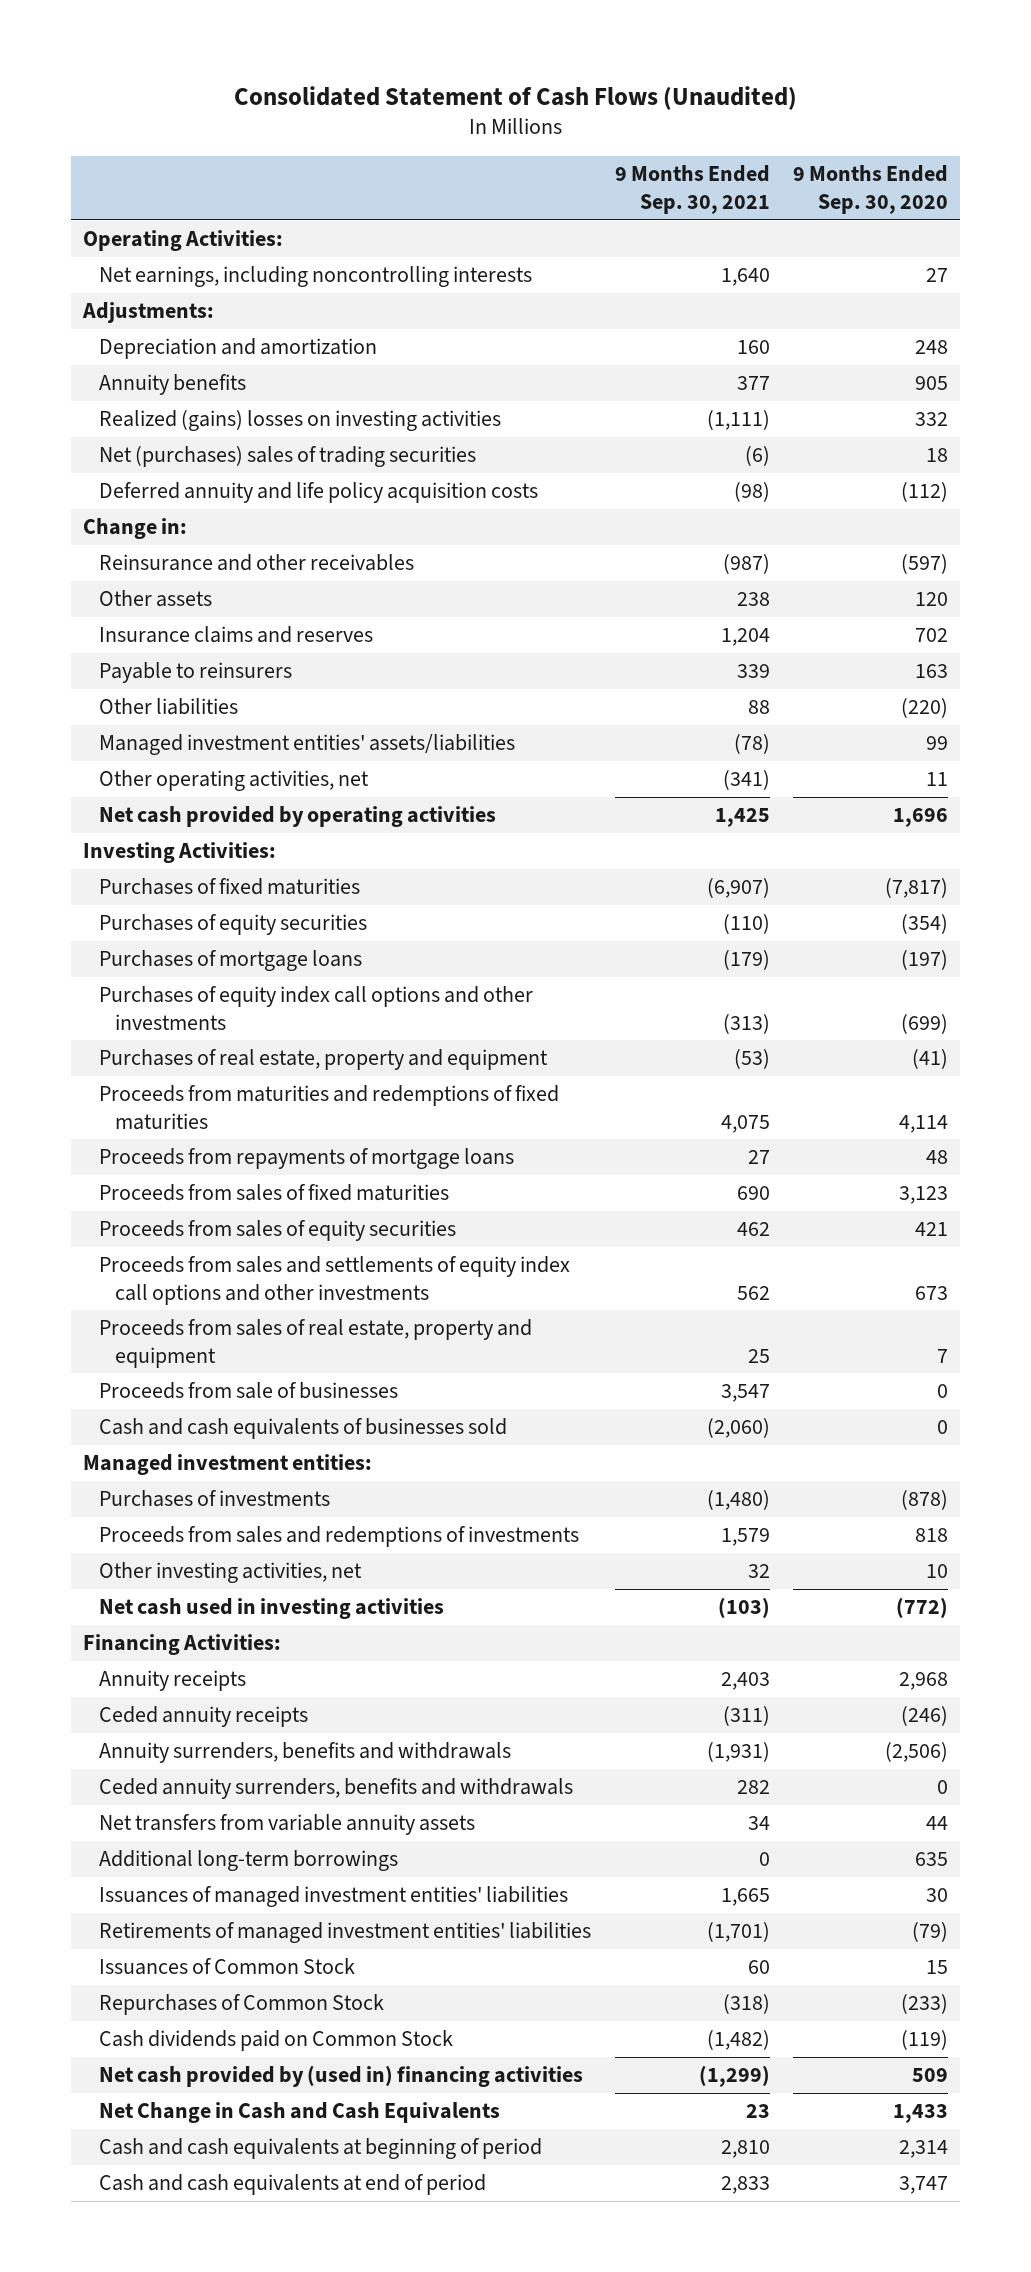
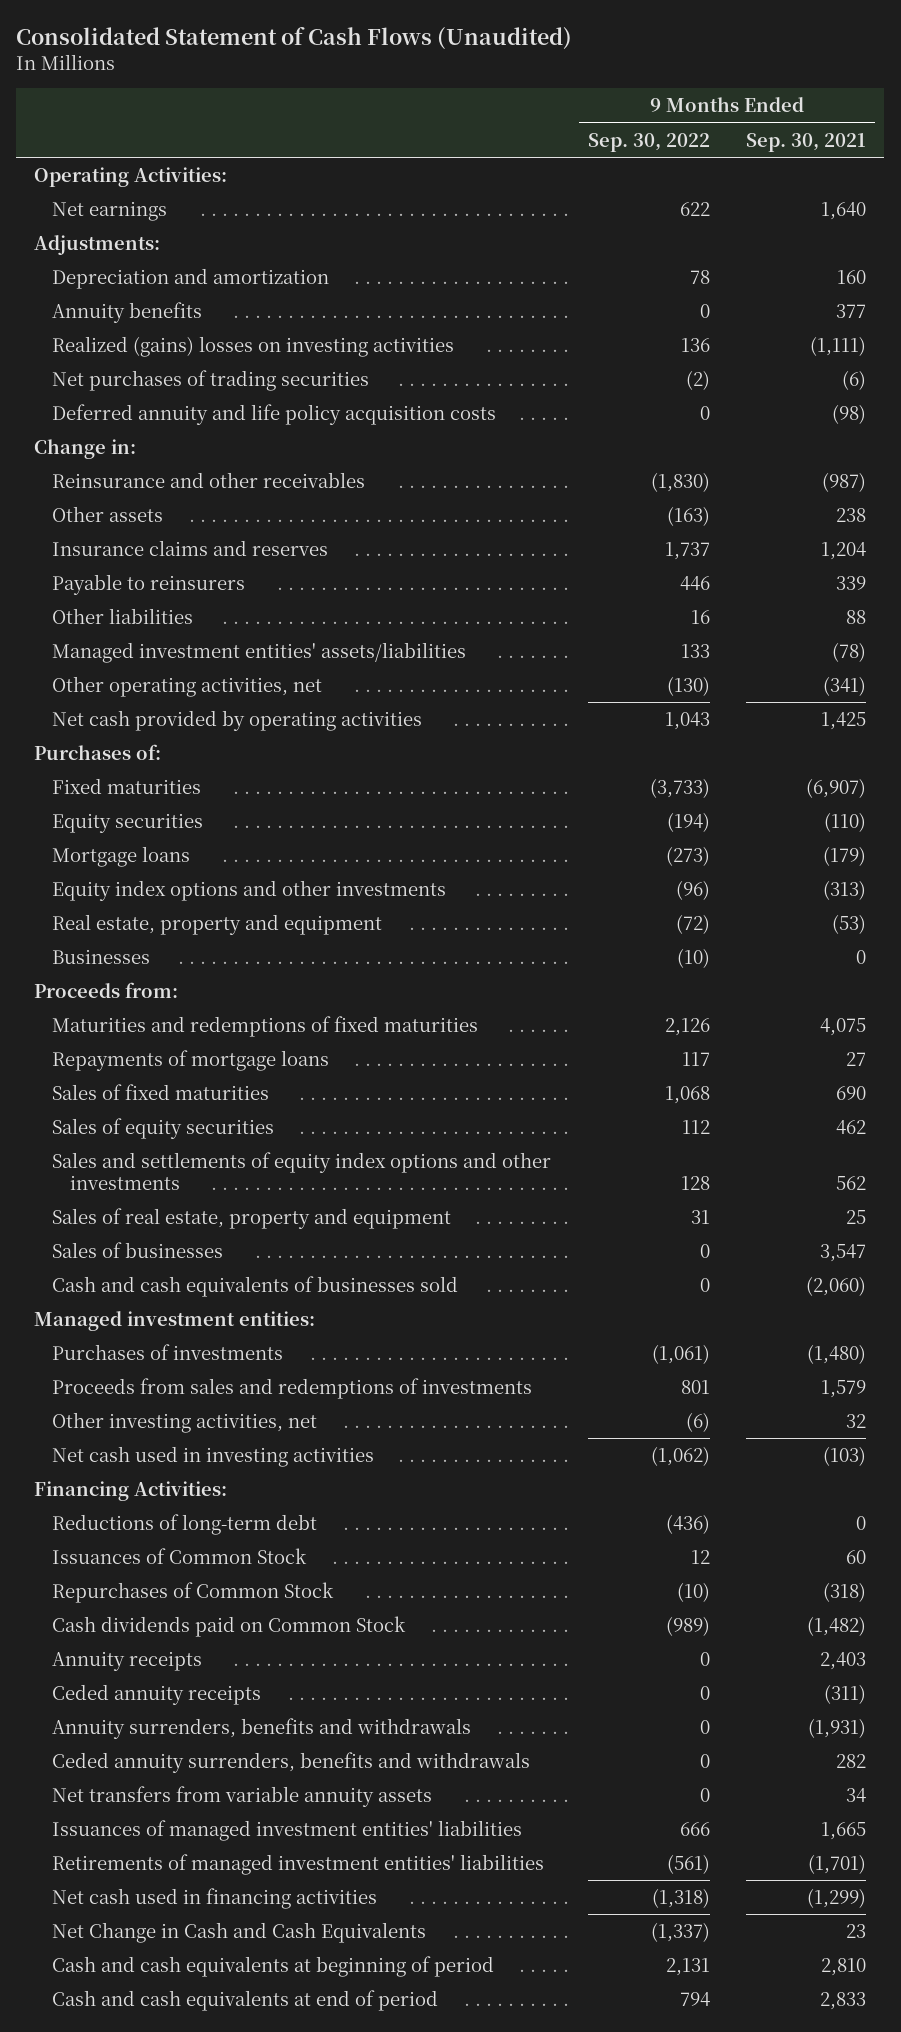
- | 9 Months Ended Sep. 30, 2021 | 9 Months Ended Sep. 30, 2020
+ | 9 Months Ended Sep. 30, 2022 | 9 Months Ended Sep. 30, 2021
- Net earnings, including noncontrolling interests | 1,640 | 27
+ Net earnings | 622 | 1,640
- Net (purchases) sales of trading securities | (6) | 18
+ Net purchases of trading securities | (2) | (6)
- Investing Activities:
- Purchases of fixed maturities | (6,907) | (7,817)
- Purchases of equity securities | (110) | (354)
- Purchases of mortgage loans | (179) | (197)
- Purchases of equity index call options and other investments | (313) | (699)
- Purchases of real estate, property and equipment | (53) | (41)
- Proceeds from maturities and redemptions of fixed maturities | 4,075 | 4,114
- Proceeds from repayments of mortgage loans | 27 | 48
- Proceeds from sales of fixed maturities | 690 | 3,123
- Proceeds from sales of equity securities | 462 | 421
- Proceeds from sales and settlements of equity index call options and other investments | 562 | 673
- Proceeds from sales of real estate, property and equipment | 25 | 7
- Proceeds from sale of businesses | 3,547 | 0
+ Purchases of:
+ Fixed maturities | (3,733) | (6,907)
+ Equity securities | (194) | (110)
+ Mortgage loans | (273) | (179)
+ Equity index options and other investments | (96) | (313)
+ Real estate, property and equipment | (72) | (53)
+ Businesses | (10) | 0
+ Proceeds from:
+ Maturities and redemptions of fixed maturities | 2,126 | 4,075
+ Repayments of mortgage loans | 117 | 27
+ Sales of fixed maturities | 1,068 | 690
+ Sales of equity securities | 112 | 462
+ Sales and settlements of equity index options and other investments | 128 | 562
+ Sales of real estate, property and equipment | 31 | 25
+ Sales of businesses | 0 | 3,547
+ Reductions of long-term debt | (436) | 0
moved up: Issuances of Common Stock | 12 | 60
moved up: Repurchases of Common Stock | (10) | (318)
moved up: Cash dividends paid on Common Stock | (989) | (1,482)
- Additional long-term borrowings | 0 | 635
- Net cash provided by (used in) financing activities | (1,299) | 509
+ Net cash used in financing activities | (1,318) | (1,299)

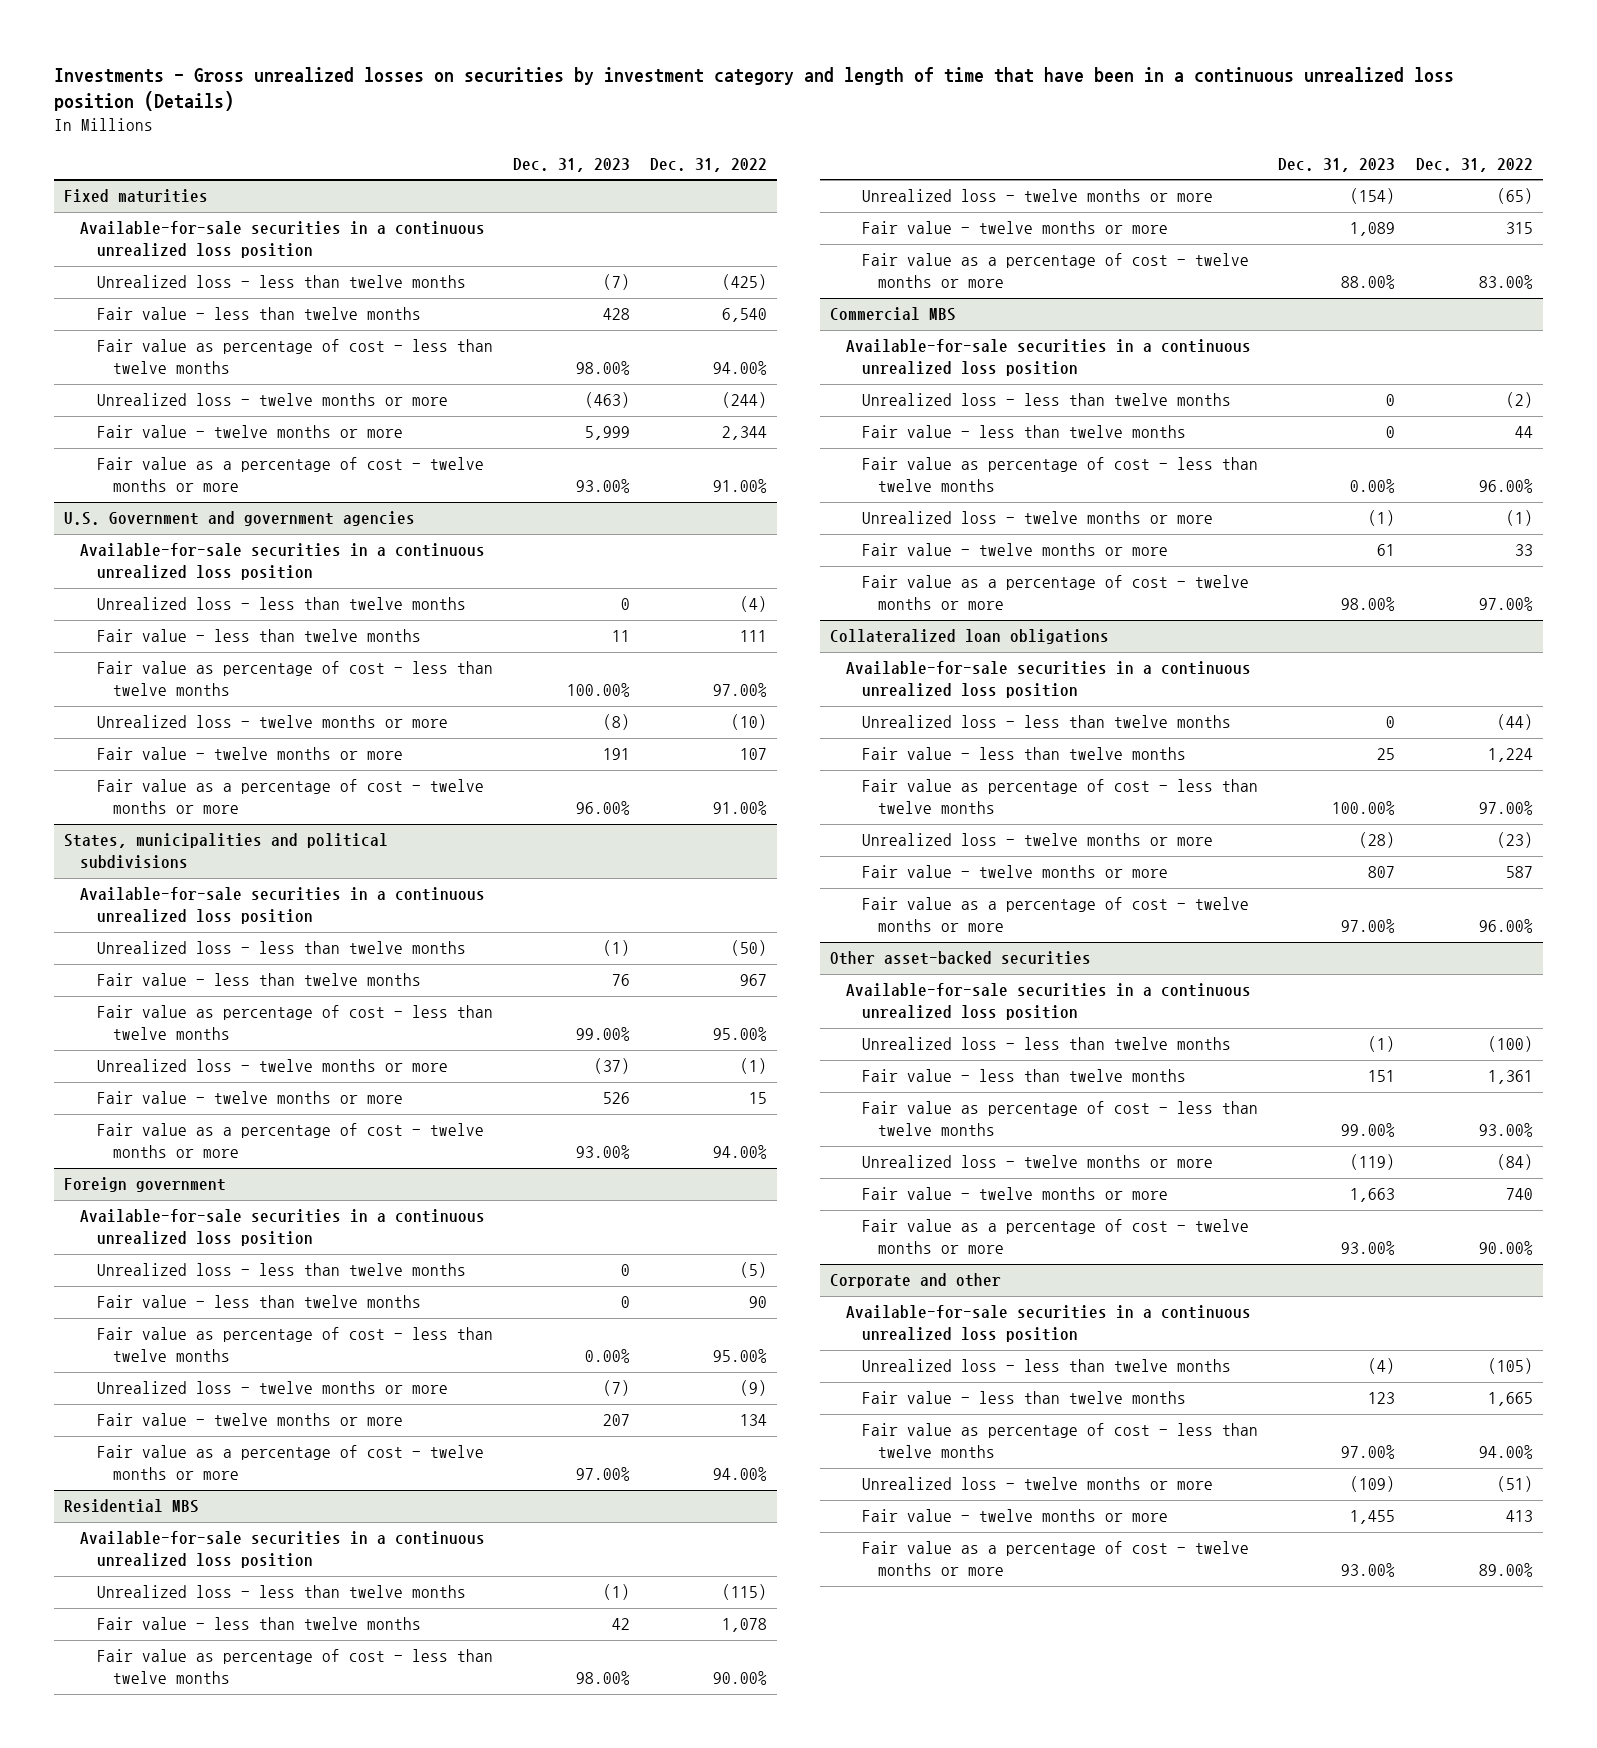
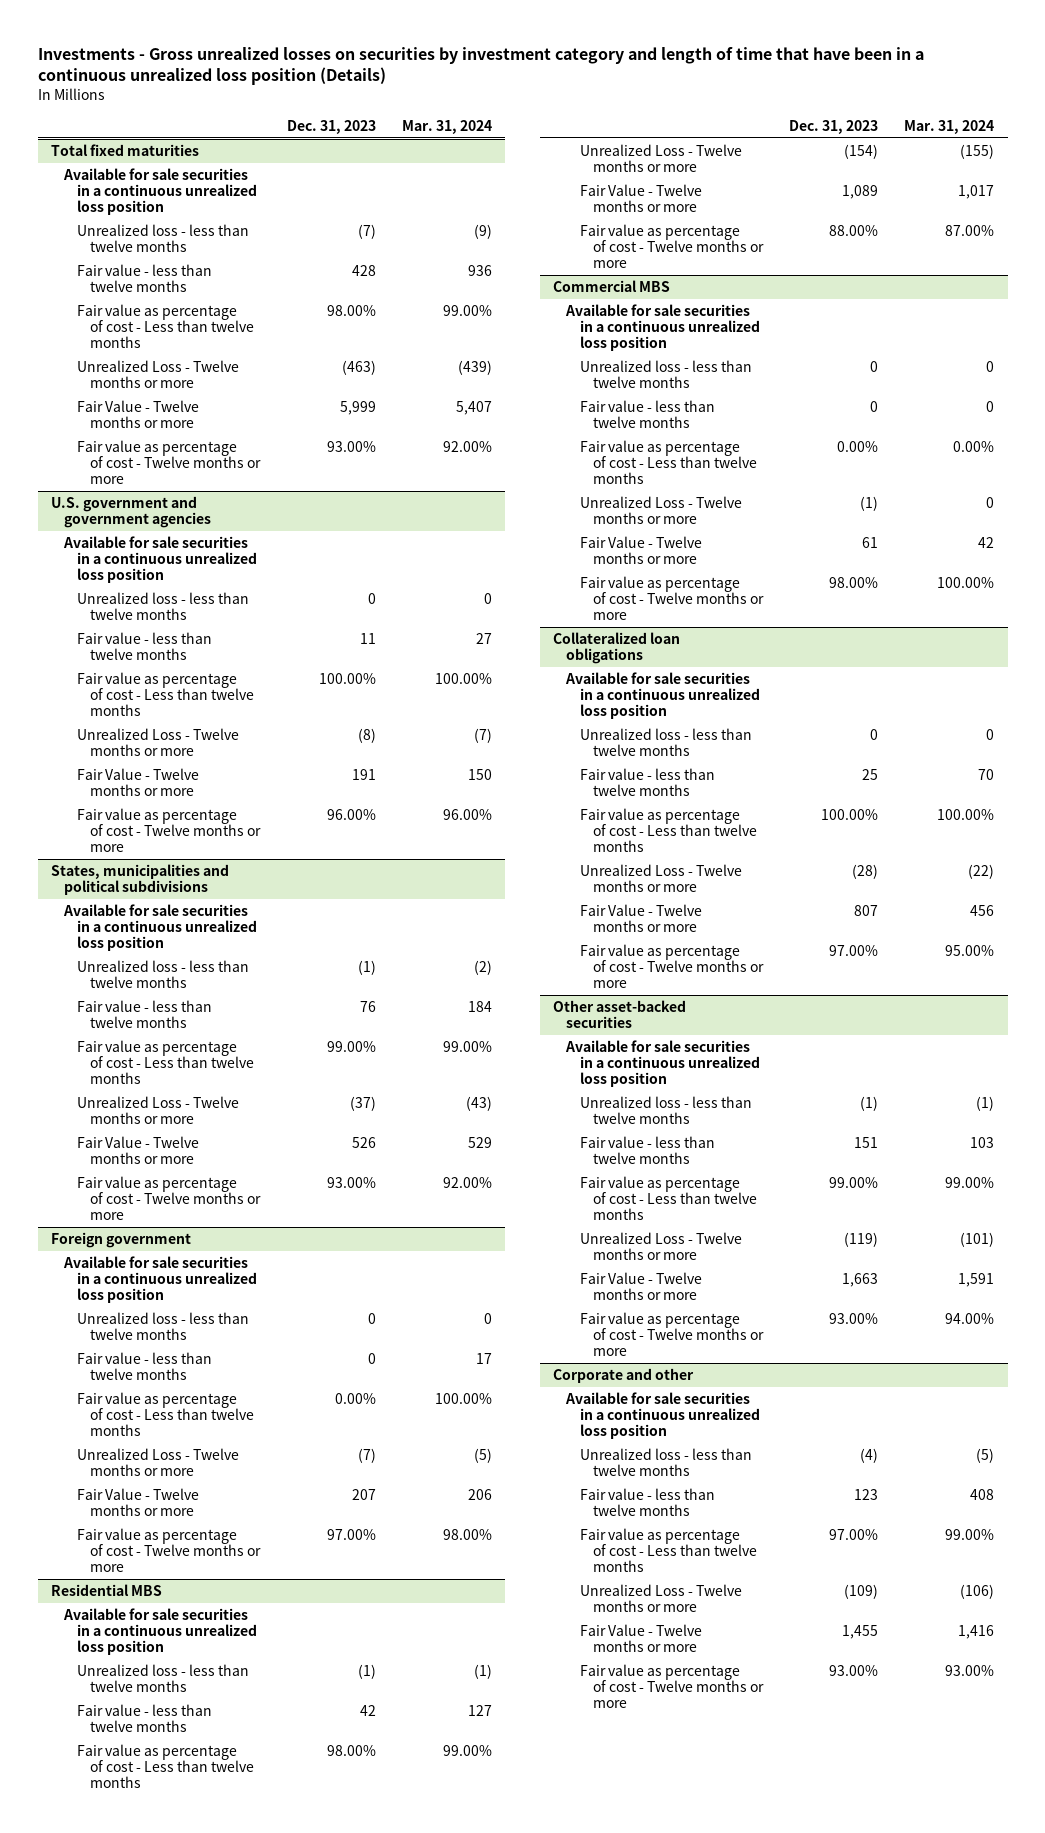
- | Dec. 31, 2023 | Dec. 31, 2022
+ | Dec. 31, 2023 | Mar. 31, 2024
- Fixed maturities
- Available-for-sale securities in a continuous unrealized loss position
+ Total fixed maturities
+ Available for sale securities in a continuous unrealized loss position
- Fair value as percentage of cost - less than twelve months | 98.00% | 94.00%
- Unrealized loss - twelve months or more | (463) | (244)
- Fair value - twelve months or more | 5,999 | 2,344
- Fair value as a percentage of cost - twelve months or more | 93.00% | 91.00%
- U.S. Government and government agencies
- Available-for-sale securities in a continuous unrealized loss position
+ Fair value as percentage of cost - Less than twelve months | 98.00% | 99.00%
+ Unrealized Loss - Twelve months or more | (463) | (439)
+ Fair Value - Twelve months or more | 5,999 | 5,407
+ Fair value as percentage of cost - Twelve months or more | 93.00% | 92.00%
+ U.S. government and government agencies
+ Available for sale securities in a continuous unrealized loss position
- Fair value as percentage of cost - less than twelve months | 100.00% | 97.00%
- Unrealized loss - twelve months or more | (8) | (10)
- Fair value - twelve months or more | 191 | 107
- Fair value as a percentage of cost - twelve months or more | 96.00% | 91.00%
+ Fair value as percentage of cost - Less than twelve months | 100.00% | 100.00%
+ Unrealized Loss - Twelve months or more | (8) | (7)
+ Fair Value - Twelve months or more | 191 | 150
+ Fair value as percentage of cost - Twelve months or more | 96.00% | 96.00%
@ States, municipalities and political subdivisions
- Available-for-sale securities in a continuous unrealized loss position
+ Available for sale securities in a continuous unrealized loss position
- Fair value as percentage of cost - less than twelve months | 99.00% | 95.00%
- Unrealized loss - twelve months or more | (37) | (1)
- Fair value - twelve months or more | 526 | 15
- Fair value as a percentage of cost - twelve months or more | 93.00% | 94.00%
+ Fair value as percentage of cost - Less than twelve months | 99.00% | 99.00%
+ Unrealized Loss - Twelve months or more | (37) | (43)
+ Fair Value - Twelve months or more | 526 | 529
+ Fair value as percentage of cost - Twelve months or more | 93.00% | 92.00%
@ Foreign government
- Available-for-sale securities in a continuous unrealized loss position
+ Available for sale securities in a continuous unrealized loss position
- Fair value as percentage of cost - less than twelve months | 0.00% | 95.00%
- Unrealized loss - twelve months or more | (7) | (9)
- Fair value - twelve months or more | 207 | 134
- Fair value as a percentage of cost - twelve months or more | 97.00% | 94.00%
+ Fair value as percentage of cost - Less than twelve months | 0.00% | 100.00%
+ Unrealized Loss - Twelve months or more | (7) | (5)
+ Fair Value - Twelve months or more | 207 | 206
+ Fair value as percentage of cost - Twelve months or more | 97.00% | 98.00%
@ Residential MBS
- Available-for-sale securities in a continuous unrealized loss position
+ Available for sale securities in a continuous unrealized loss position
- Fair value as percentage of cost - less than twelve months | 98.00% | 90.00%
- Unrealized loss - twelve months or more | (154) | (65)
- Fair value - twelve months or more | 1,089 | 315
- Fair value as a percentage of cost - twelve months or more | 88.00% | 83.00%
+ Fair value as percentage of cost - Less than twelve months | 98.00% | 99.00%
+ Unrealized Loss - Twelve months or more | (154) | (155)
+ Fair Value - Twelve months or more | 1,089 | 1,017
+ Fair value as percentage of cost - Twelve months or more | 88.00% | 87.00%
@ Commercial MBS
- Available-for-sale securities in a continuous unrealized loss position
+ Available for sale securities in a continuous unrealized loss position
- Fair value as percentage of cost - less than twelve months | 0.00% | 96.00%
- Unrealized loss - twelve months or more | (1) | (1)
- Fair value - twelve months or more | 61 | 33
- Fair value as a percentage of cost - twelve months or more | 98.00% | 97.00%
+ Fair value as percentage of cost - Less than twelve months | 0.00% | 0.00%
+ Unrealized Loss - Twelve months or more | (1) | 0
+ Fair Value - Twelve months or more | 61 | 42
+ Fair value as percentage of cost - Twelve months or more | 98.00% | 100.00%
@ Collateralized loan obligations
- Available-for-sale securities in a continuous unrealized loss position
+ Available for sale securities in a continuous unrealized loss position
- Fair value as percentage of cost - less than twelve months | 100.00% | 97.00%
- Unrealized loss - twelve months or more | (28) | (23)
- Fair value - twelve months or more | 807 | 587
- Fair value as a percentage of cost - twelve months or more | 97.00% | 96.00%
+ Fair value as percentage of cost - Less than twelve months | 100.00% | 100.00%
+ Unrealized Loss - Twelve months or more | (28) | (22)
+ Fair Value - Twelve months or more | 807 | 456
+ Fair value as percentage of cost - Twelve months or more | 97.00% | 95.00%
@ Other asset-backed securities
- Available-for-sale securities in a continuous unrealized loss position
+ Available for sale securities in a continuous unrealized loss position
- Fair value as percentage of cost - less than twelve months | 99.00% | 93.00%
- Unrealized loss - twelve months or more | (119) | (84)
- Fair value - twelve months or more | 1,663 | 740
- Fair value as a percentage of cost - twelve months or more | 93.00% | 90.00%
+ Fair value as percentage of cost - Less than twelve months | 99.00% | 99.00%
+ Unrealized Loss - Twelve months or more | (119) | (101)
+ Fair Value - Twelve months or more | 1,663 | 1,591
+ Fair value as percentage of cost - Twelve months or more | 93.00% | 94.00%
@ Corporate and other
- Available-for-sale securities in a continuous unrealized loss position
+ Available for sale securities in a continuous unrealized loss position
- Fair value as percentage of cost - less than twelve months | 97.00% | 94.00%
- Unrealized loss - twelve months or more | (109) | (51)
- Fair value - twelve months or more | 1,455 | 413
- Fair value as a percentage of cost - twelve months or more | 93.00% | 89.00%
+ Fair value as percentage of cost - Less than twelve months | 97.00% | 99.00%
+ Unrealized Loss - Twelve months or more | (109) | (106)
+ Fair Value - Twelve months or more | 1,455 | 1,416
+ Fair value as percentage of cost - Twelve months or more | 93.00% | 93.00%

